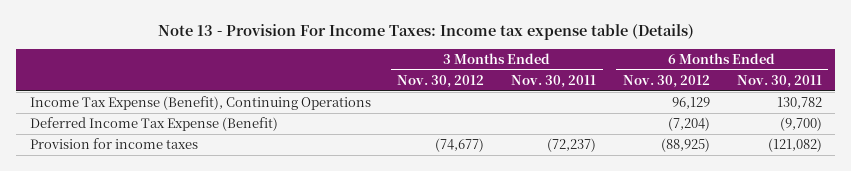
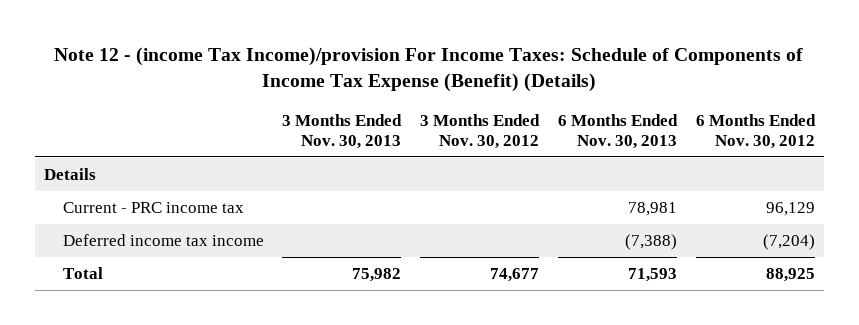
- Note 13 - Provision For Income Taxes: Income tax expense table (Details)
+ Note 12 - (income Tax Income)/provision For Income Taxes: Schedule of Components of Income Tax Expense (Benefit) (Details)
- | 3 Months Ended Nov. 30, 2012 | 3 Months Ended Nov. 30, 2011 | 6 Months Ended Nov. 30, 2012 | 6 Months Ended Nov. 30, 2011
+ | 3 Months Ended Nov. 30, 2013 | 3 Months Ended Nov. 30, 2012 | 6 Months Ended Nov. 30, 2013 | 6 Months Ended Nov. 30, 2012
- Income Tax Expense (Benefit), Continuing Operations | | | 96,129 | 130,782
- Deferred Income Tax Expense (Benefit) | | | (7,204) | (9,700)
- Provision for income taxes | (74,677) | (72,237) | (88,925) | (121,082)
+ Details
+ Current - PRC income tax | | | 78,981 | 96,129
+ Deferred income tax income | | | (7,388) | (7,204)
+ Total | 75,982 | 74,677 | 71,593 | 88,925

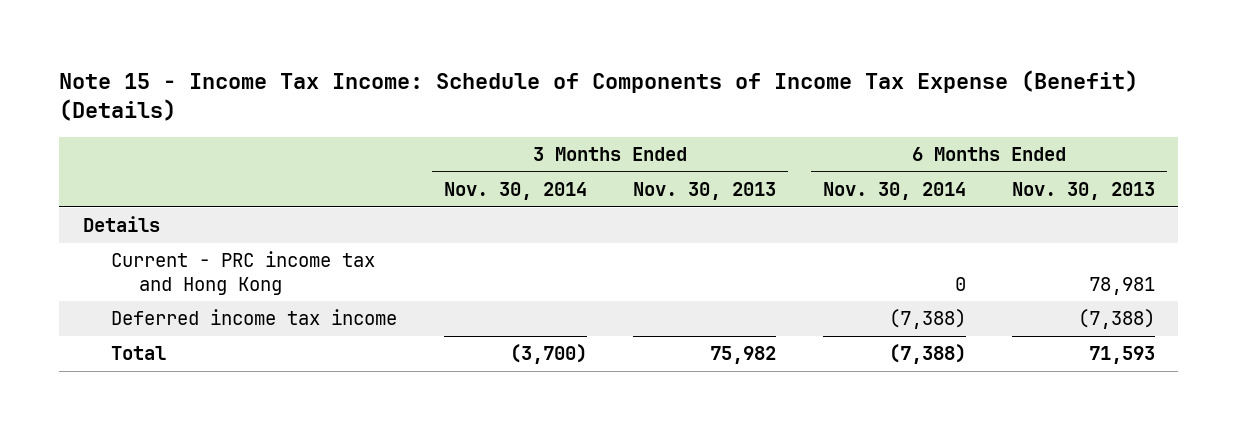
- Note 12 - (income Tax Income)/provision For Income Taxes: Schedule of Components of Income Tax Expense (Benefit) (Details)
+ Note 15 - Income Tax Income: Schedule of Components of Income Tax Expense (Benefit) (Details)
- | 3 Months Ended Nov. 30, 2013 | 3 Months Ended Nov. 30, 2012 | 6 Months Ended Nov. 30, 2013 | 6 Months Ended Nov. 30, 2012
+ | 3 Months Ended Nov. 30, 2014 | 3 Months Ended Nov. 30, 2013 | 6 Months Ended Nov. 30, 2014 | 6 Months Ended Nov. 30, 2013
- Current - PRC income tax | | | 78,981 | 96,129
+ Current - PRC income tax and Hong Kong | | | 0 | 78,981

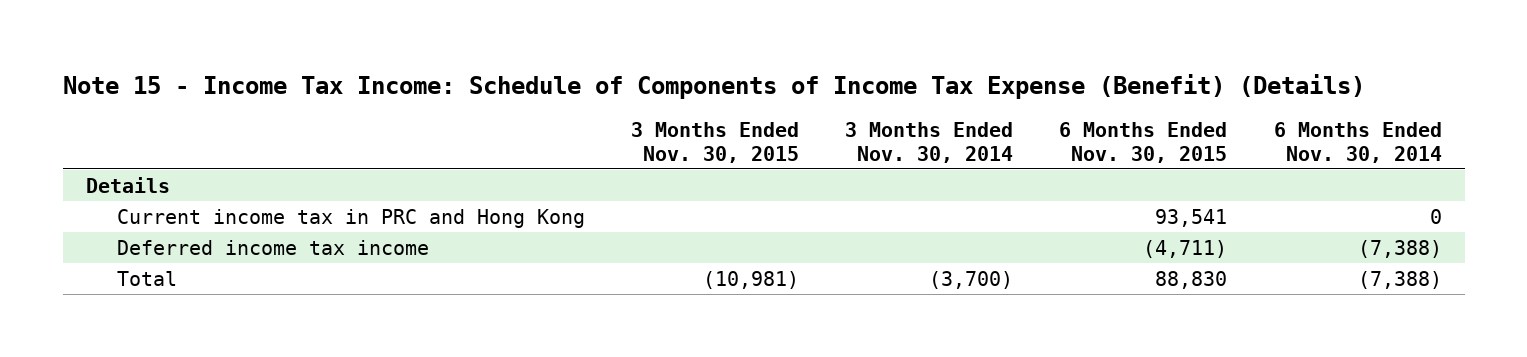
- | 3 Months Ended Nov. 30, 2014 | 3 Months Ended Nov. 30, 2013 | 6 Months Ended Nov. 30, 2014 | 6 Months Ended Nov. 30, 2013
+ | 3 Months Ended Nov. 30, 2015 | 3 Months Ended Nov. 30, 2014 | 6 Months Ended Nov. 30, 2015 | 6 Months Ended Nov. 30, 2014
- Current - PRC income tax and Hong Kong | | | 0 | 78,981
+ Current income tax in PRC and Hong Kong | | | 93,541 | 0

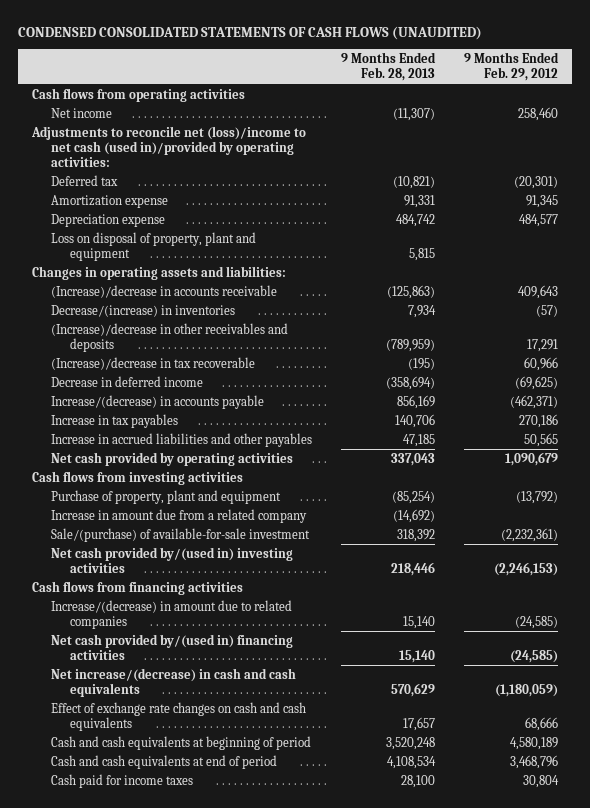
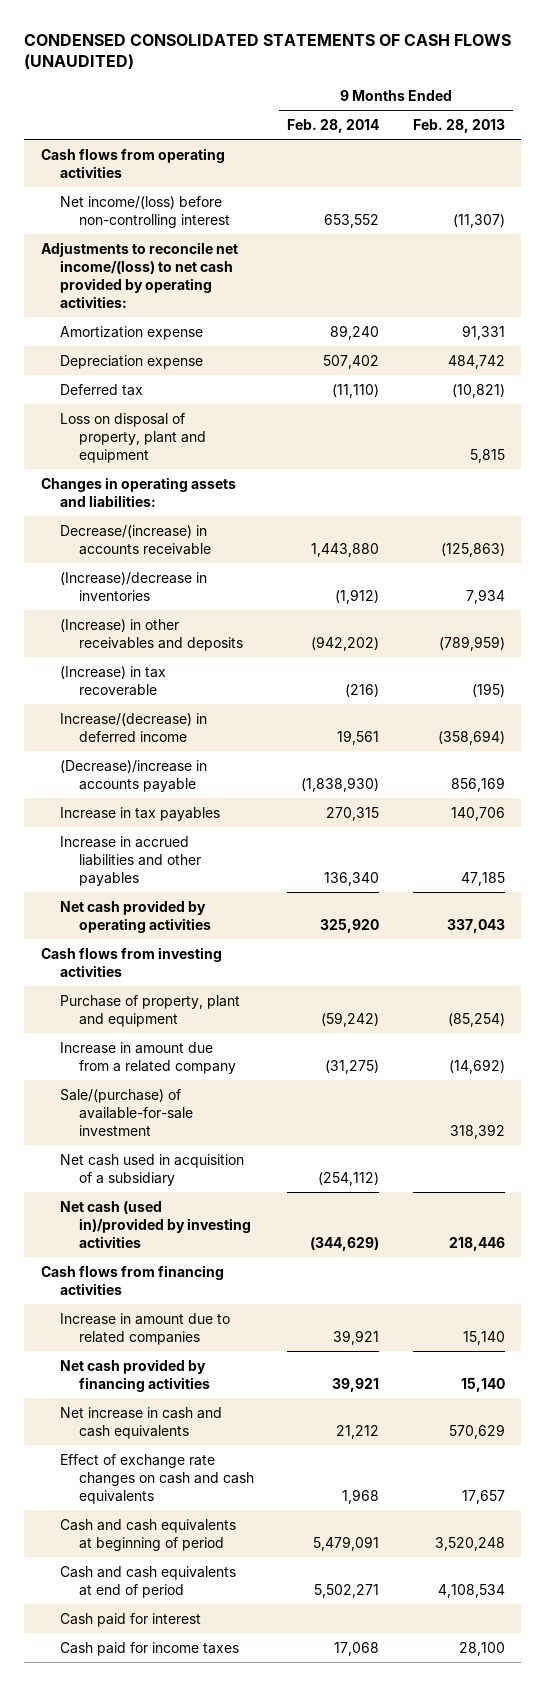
- | 9 Months Ended Feb. 28, 2013 | 9 Months Ended Feb. 29, 2012
+ | 9 Months Ended Feb. 28, 2014 | 9 Months Ended Feb. 28, 2013
- Net income | (11,307) | 258,460
- Adjustments to reconcile net (loss)/income to net cash (used in)/provided by operating activities:
+ Net income/(loss) before non-controlling interest | 653,552 | (11,307)
+ Adjustments to reconcile net income/(loss) to net cash provided by operating activities:
moved down: Deferred tax | (11,110) | (10,821)
- (Increase)/decrease in accounts receivable | (125,863) | 409,643
- Decrease/(increase) in inventories | 7,934 | (57)
- (Increase)/decrease in other receivables and deposits | (789,959) | 17,291
- (Increase)/decrease in tax recoverable | (195) | 60,966
- Decrease in deferred income | (358,694) | (69,625)
- Increase/(decrease) in accounts payable | 856,169 | (462,371)
+ Decrease/(increase) in accounts receivable | 1,443,880 | (125,863)
+ (Increase)/decrease in inventories | (1,912) | 7,934
+ (Increase) in other receivables and deposits | (942,202) | (789,959)
+ (Increase) in tax recoverable | (216) | (195)
+ Increase/(decrease) in deferred income | 19,561 | (358,694)
+ (Decrease)/increase in accounts payable | (1,838,930) | 856,169
- Net cash provided by/(used in) investing activities | 218,446 | (2,246,153)
+ Net cash used in acquisition of a subsidiary | (254,112) |
+ Net cash (used in)/provided by investing activities | (344,629) | 218,446
- Increase/(decrease) in amount due to related companies | 15,140 | (24,585)
- Net cash provided by/(used in) financing activities | 15,140 | (24,585)
- Net increase/(decrease) in cash and cash equivalents | 570,629 | (1,180,059)
+ Increase in amount due to related companies | 39,921 | 15,140
+ Net cash provided by financing activities | 39,921 | 15,140
+ Net increase in cash and cash equivalents | 21,212 | 570,629
+ Cash paid for interest

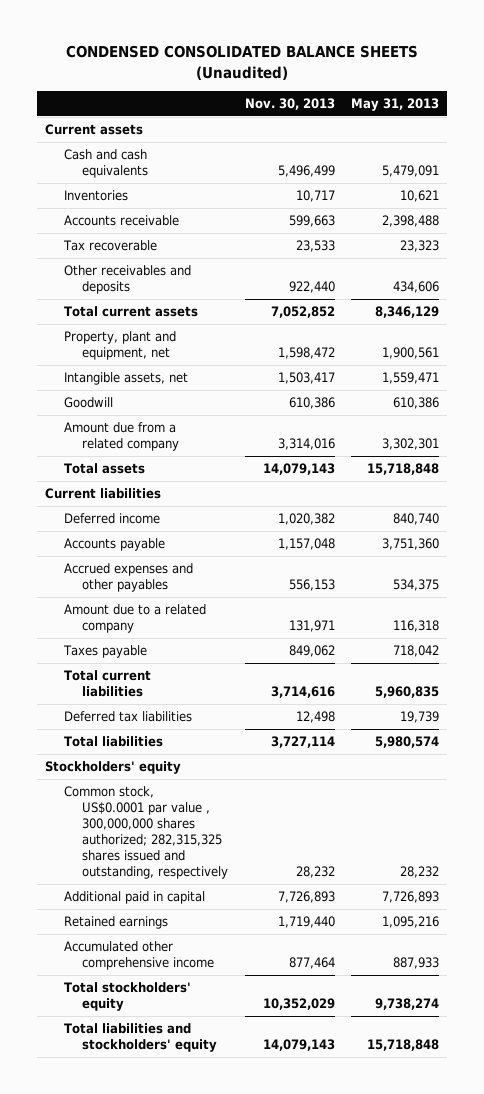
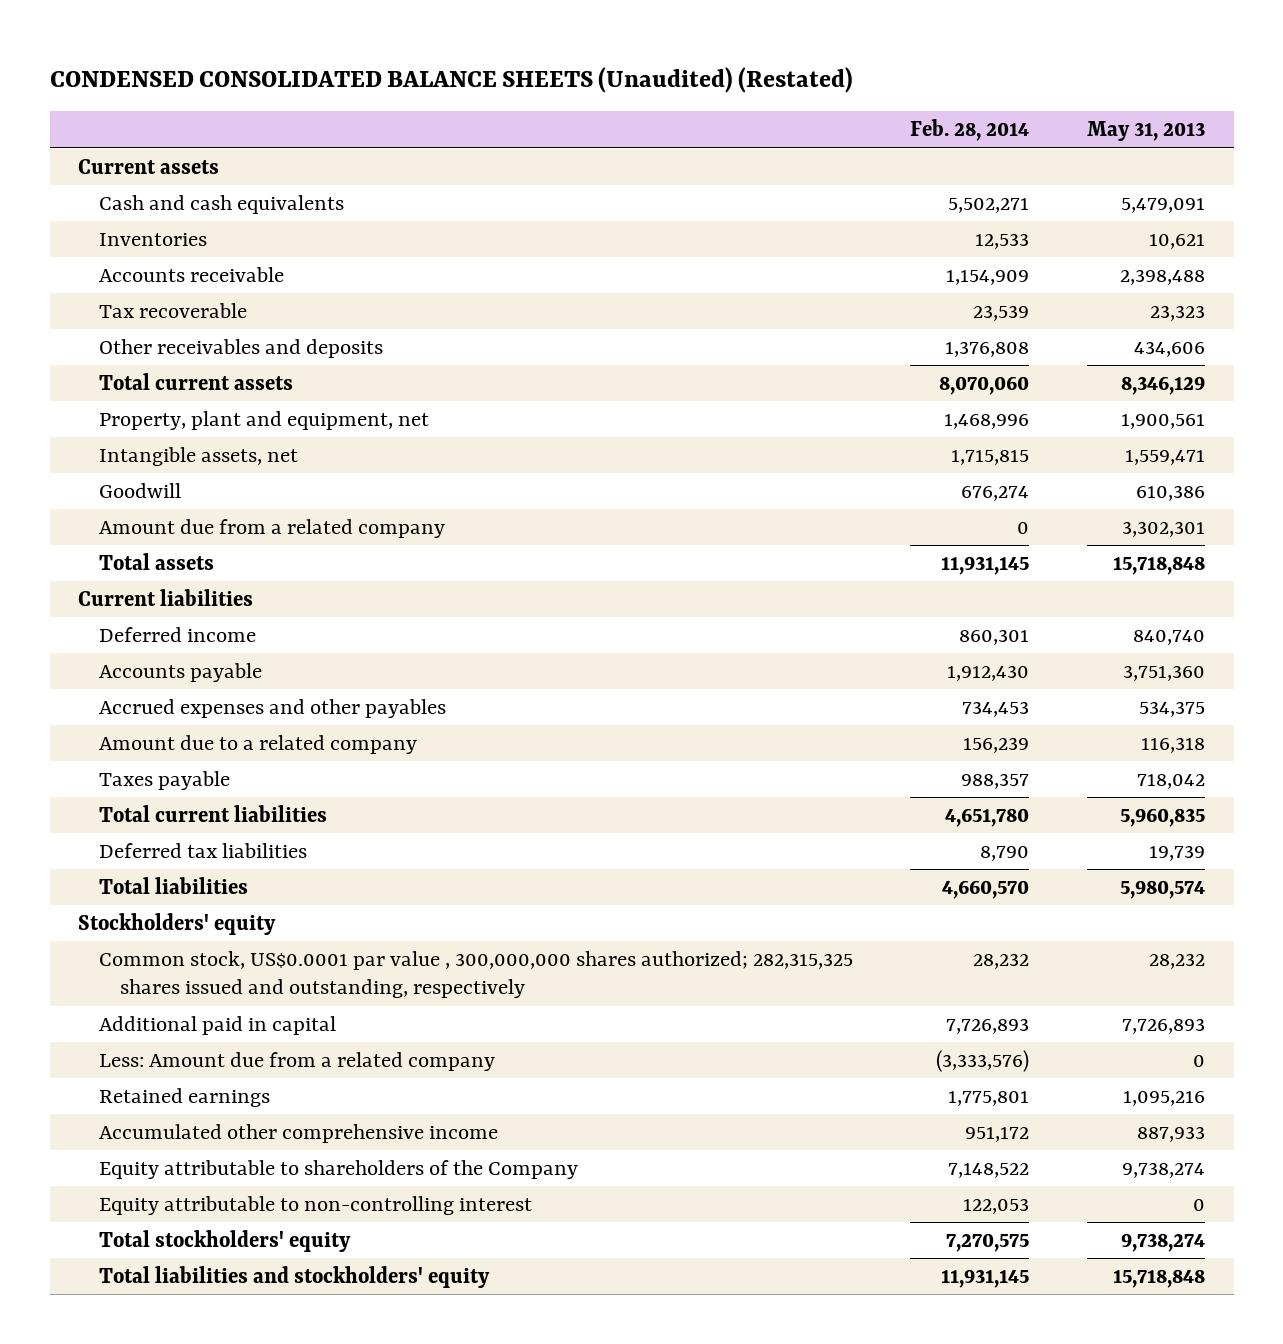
- CONDENSED CONSOLIDATED BALANCE SHEETS (Unaudited)
+ CONDENSED CONSOLIDATED BALANCE SHEETS (Unaudited) (Restated)
- | Nov. 30, 2013 | May 31, 2013
+ | Feb. 28, 2014 | May 31, 2013
+ Less: Amount due from a related company | (3,333,576) | 0
+ Equity attributable to shareholders of the Company | 7,148,522 | 9,738,274
+ Equity attributable to non-controlling interest | 122,053 | 0

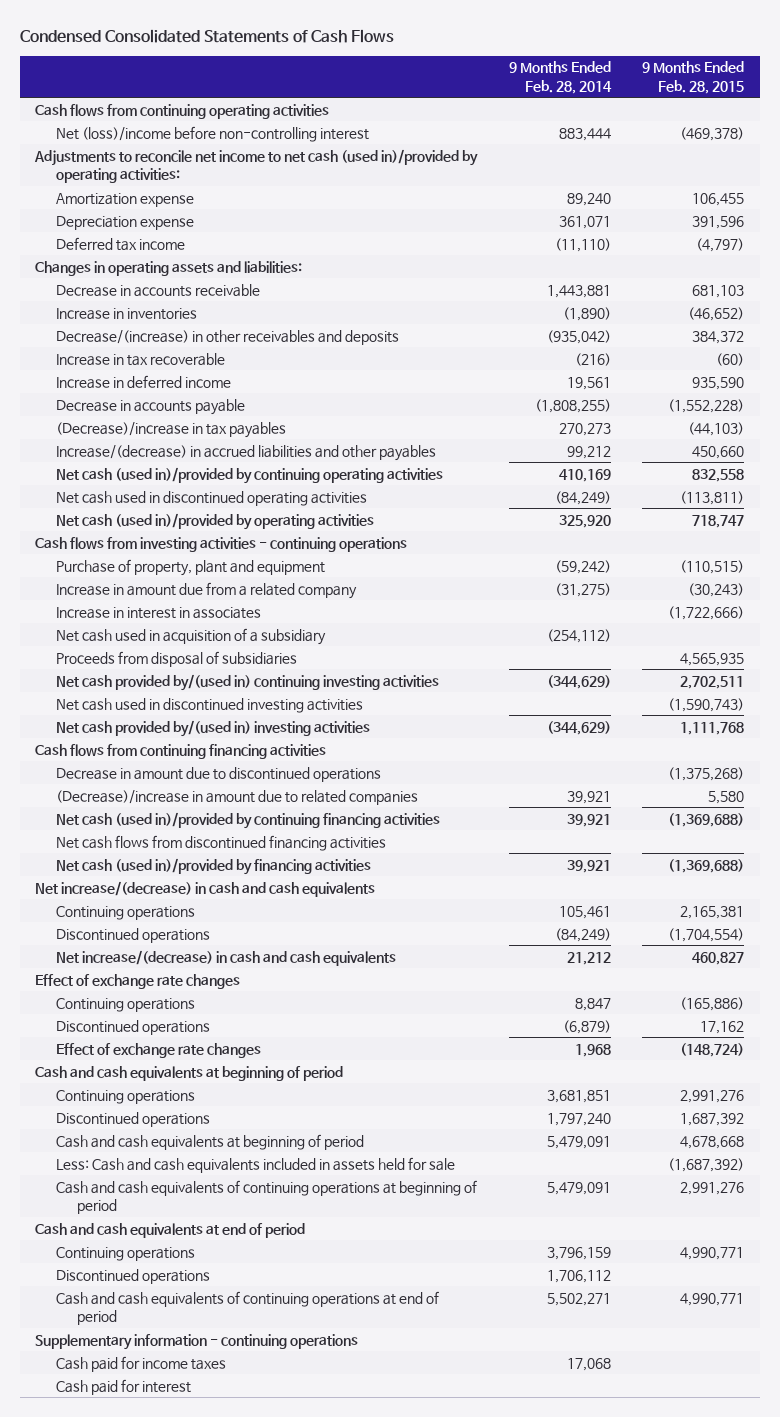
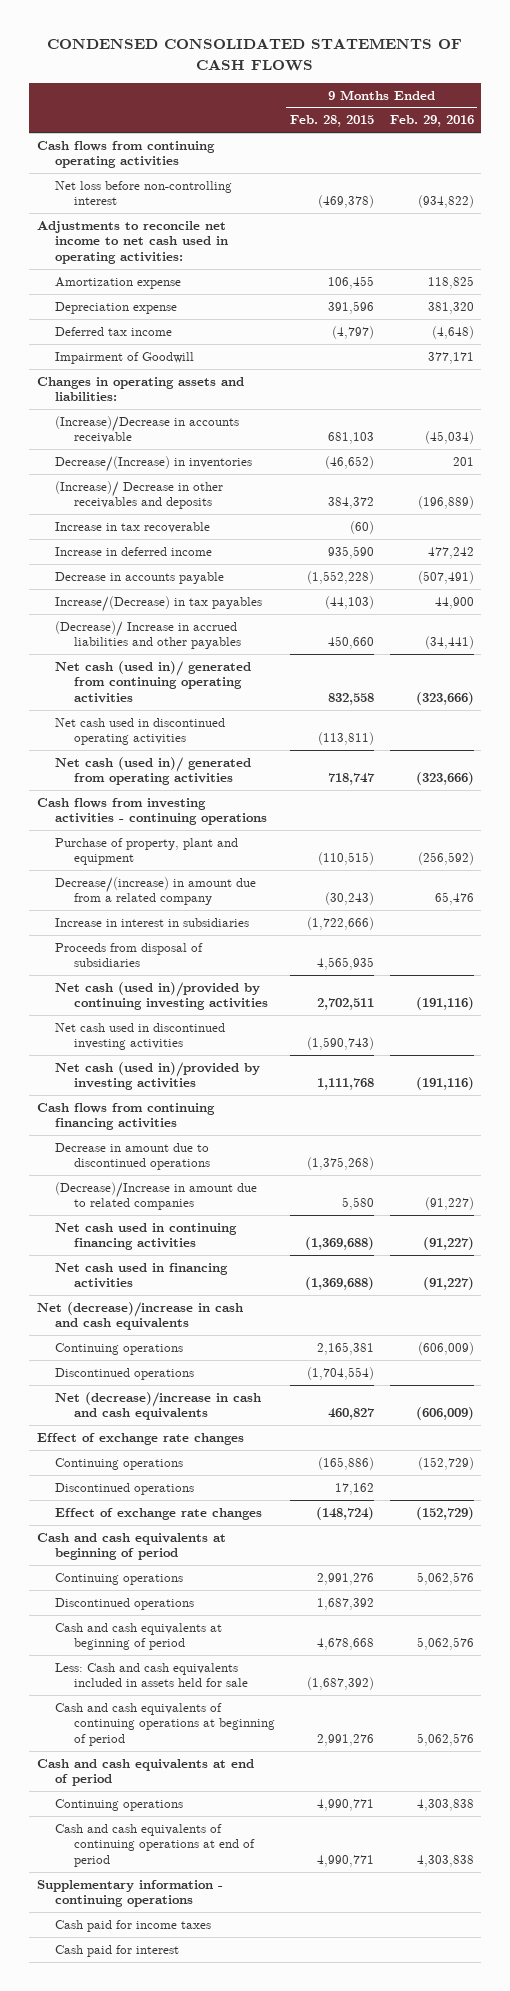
- Condensed Consolidated Statements of Cash Flows
+ CONDENSED CONSOLIDATED STATEMENTS OF CASH FLOWS
- | 9 Months Ended Feb. 28, 2014 | 9 Months Ended Feb. 28, 2015
+ | 9 Months Ended Feb. 28, 2015 | 9 Months Ended Feb. 29, 2016
- Net (loss)/income before non-controlling interest | 883,444 | (469,378)
- Adjustments to reconcile net income to net cash (used in)/provided by operating activities:
+ Net loss before non-controlling interest | (469,378) | (934,822)
+ Adjustments to reconcile net income to net cash used in operating activities:
+ Impairment of Goodwill | | 377,171
- Decrease in accounts receivable | 1,443,881 | 681,103
- Increase in inventories | (1,890) | (46,652)
- Decrease/(increase) in other receivables and deposits | (935,042) | 384,372
+ (Increase)/Decrease in accounts receivable | 681,103 | (45,034)
+ Decrease/(Increase) in inventories | (46,652) | 201
+ (Increase)/ Decrease in other receivables and deposits | 384,372 | (196,889)
- (Decrease)/increase in tax payables | 270,273 | (44,103)
- Increase/(decrease) in accrued liabilities and other payables | 99,212 | 450,660
- Net cash (used in)/provided by continuing operating activities | 410,169 | 832,558
+ Increase/(Decrease) in tax payables | (44,103) | 44,900
+ (Decrease)/ Increase in accrued liabilities and other payables | 450,660 | (34,441)
+ Net cash (used in)/ generated from continuing operating activities | 832,558 | (323,666)
- Net cash (used in)/provided by operating activities | 325,920 | 718,747
+ Net cash (used in)/ generated from operating activities | 718,747 | (323,666)
- Increase in amount due from a related company | (31,275) | (30,243)
- Increase in interest in associates | | (1,722,666)
- Net cash used in acquisition of a subsidiary | (254,112) |
+ Decrease/(increase) in amount due from a related company | (30,243) | 65,476
+ Increase in interest in subsidiaries | (1,722,666) |
- Net cash provided by/(used in) continuing investing activities | (344,629) | 2,702,511
+ Net cash (used in)/provided by continuing investing activities | 2,702,511 | (191,116)
- Net cash provided by/(used in) investing activities | (344,629) | 1,111,768
+ Net cash (used in)/provided by investing activities | 1,111,768 | (191,116)
- (Decrease)/increase in amount due to related companies | 39,921 | 5,580
- Net cash (used in)/provided by continuing financing activities | 39,921 | (1,369,688)
- Net cash flows from discontinued financing activities
- Net cash (used in)/provided by financing activities | 39,921 | (1,369,688)
- Net increase/(decrease) in cash and cash equivalents
+ (Decrease)/Increase in amount due to related companies | 5,580 | (91,227)
+ Net cash used in continuing financing activities | (1,369,688) | (91,227)
+ Net cash used in financing activities | (1,369,688) | (91,227)
+ Net (decrease)/increase in cash and cash equivalents
- Net increase/(decrease) in cash and cash equivalents | 21,212 | 460,827
+ Net (decrease)/increase in cash and cash equivalents | 460,827 | (606,009)
- Discontinued operations | 1,706,112 |

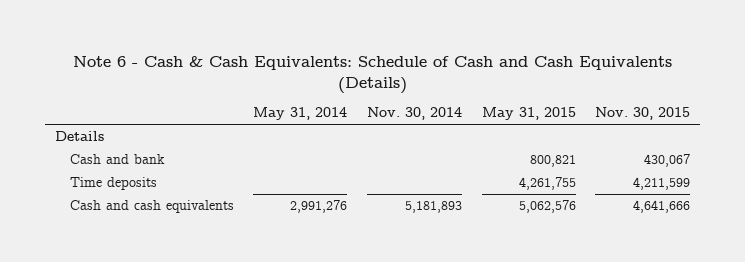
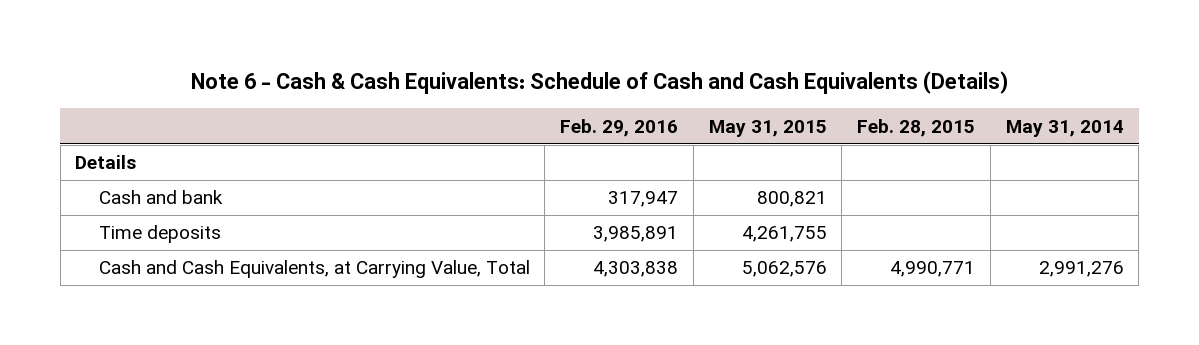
- | May 31, 2014 | Nov. 30, 2014 | May 31, 2015 | Nov. 30, 2015
+ | Feb. 29, 2016 | May 31, 2015 | Feb. 28, 2015 | May 31, 2014
- Cash and cash equivalents | 2,991,276 | 5,181,893 | 5,062,576 | 4,641,666
+ Cash and Cash Equivalents, at Carrying Value, Total | 4,303,838 | 5,062,576 | 4,990,771 | 2,991,276

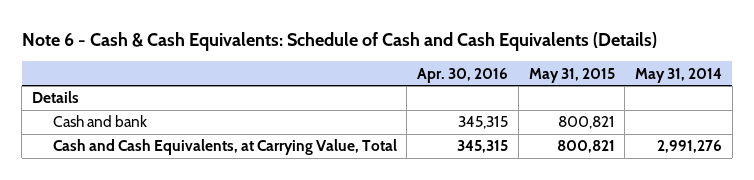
- | Feb. 29, 2016 | May 31, 2015 | Feb. 28, 2015 | May 31, 2014
+ | Apr. 30, 2016 | May 31, 2015 | May 31, 2014
- Time deposits | 3,985,891 | 4,261,755 | |
- Cash and Cash Equivalents, at Carrying Value, Total | 4,303,838 | 5,062,576 | 4,990,771 | 2,991,276
+ Cash and Cash Equivalents, at Carrying Value, Total | 345,315 | 800,821 | 2,991,276

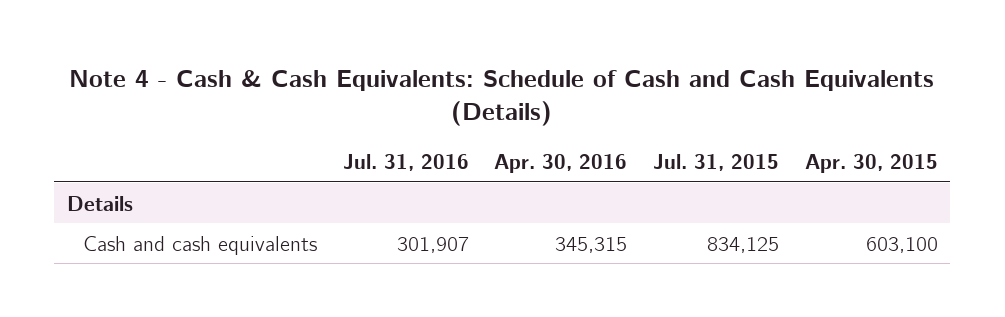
- Note 6 - Cash & Cash Equivalents: Schedule of Cash and Cash Equivalents (Details)
+ Note 4 - Cash & Cash Equivalents: Schedule of Cash and Cash Equivalents (Details)
- | Apr. 30, 2016 | May 31, 2015 | May 31, 2014
+ | Jul. 31, 2016 | Apr. 30, 2016 | Jul. 31, 2015 | Apr. 30, 2015
- Cash and bank | 345,315 | 800,821 |
- Cash and Cash Equivalents, at Carrying Value, Total | 345,315 | 800,821 | 2,991,276
+ Cash and cash equivalents | 301,907 | 345,315 | 834,125 | 603,100

